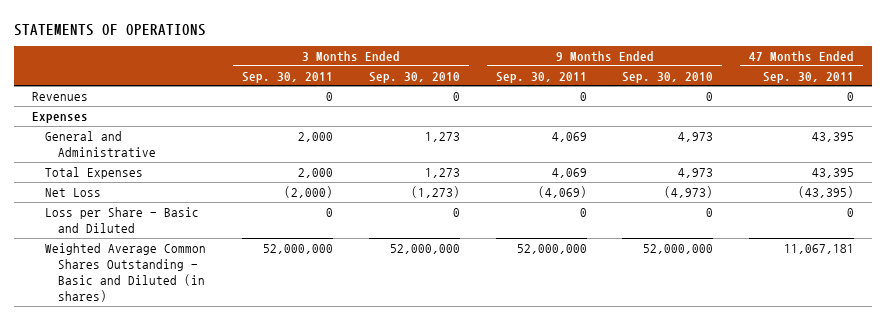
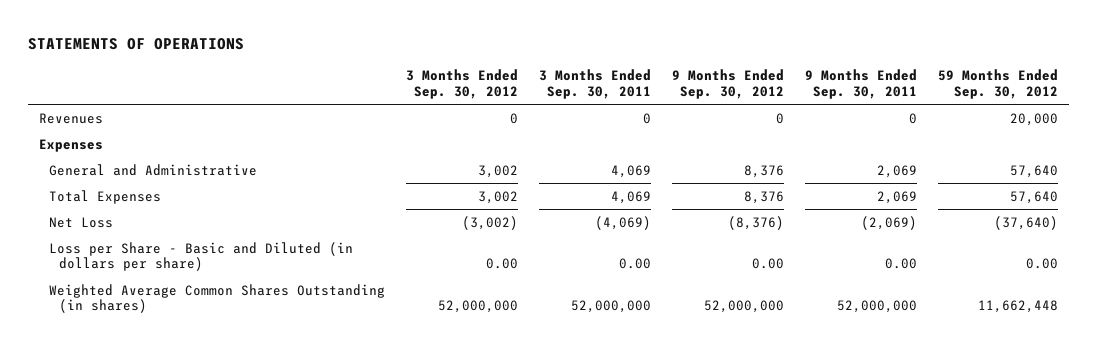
- | 3 Months Ended Sep. 30, 2011 | 3 Months Ended Sep. 30, 2010 | 9 Months Ended Sep. 30, 2011 | 9 Months Ended Sep. 30, 2010 | 47 Months Ended Sep. 30, 2011
+ | 3 Months Ended Sep. 30, 2012 | 3 Months Ended Sep. 30, 2011 | 9 Months Ended Sep. 30, 2012 | 9 Months Ended Sep. 30, 2011 | 59 Months Ended Sep. 30, 2012
- General and Administrative | 2,000 | 1,273 | 4,069 | 4,973 | 43,395
- Total Expenses | 2,000 | 1,273 | 4,069 | 4,973 | 43,395
- Net Loss | (2,000) | (1,273) | (4,069) | (4,973) | (43,395)
- Loss per Share - Basic and Diluted | 0 | 0 | 0 | 0 | 0
- Weighted Average Common Shares Outstanding - Basic and Diluted (in shares) | 52,000,000 | 52,000,000 | 52,000,000 | 52,000,000 | 11,067,181
+ General and Administrative | 3,002 | 4,069 | 8,376 | 2,069 | 57,640
+ Total Expenses | 3,002 | 4,069 | 8,376 | 2,069 | 57,640
+ Net Loss | (3,002) | (4,069) | (8,376) | (2,069) | (37,640)
+ Loss per Share - Basic and Diluted (in dollars per share) | 0.00 | 0.00 | 0.00 | 0.00 | 0.00
+ Weighted Average Common Shares Outstanding (in shares) | 52,000,000 | 52,000,000 | 52,000,000 | 52,000,000 | 11,662,448

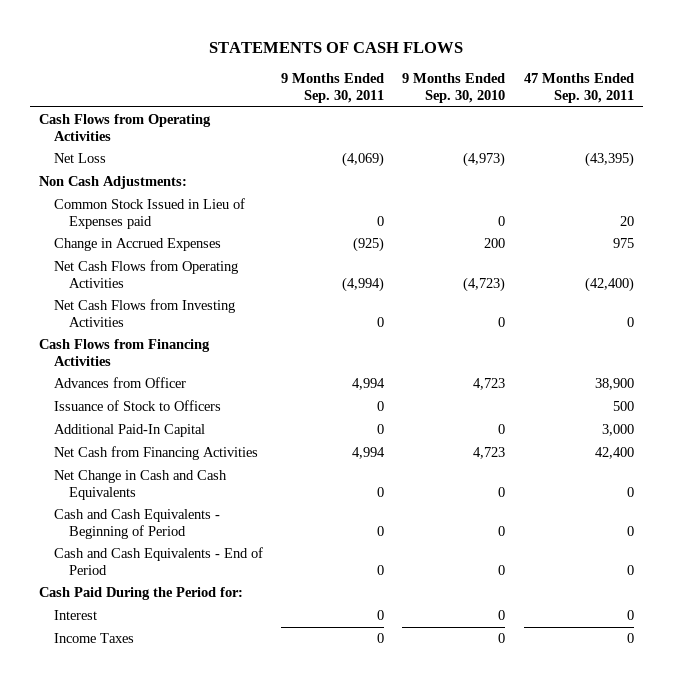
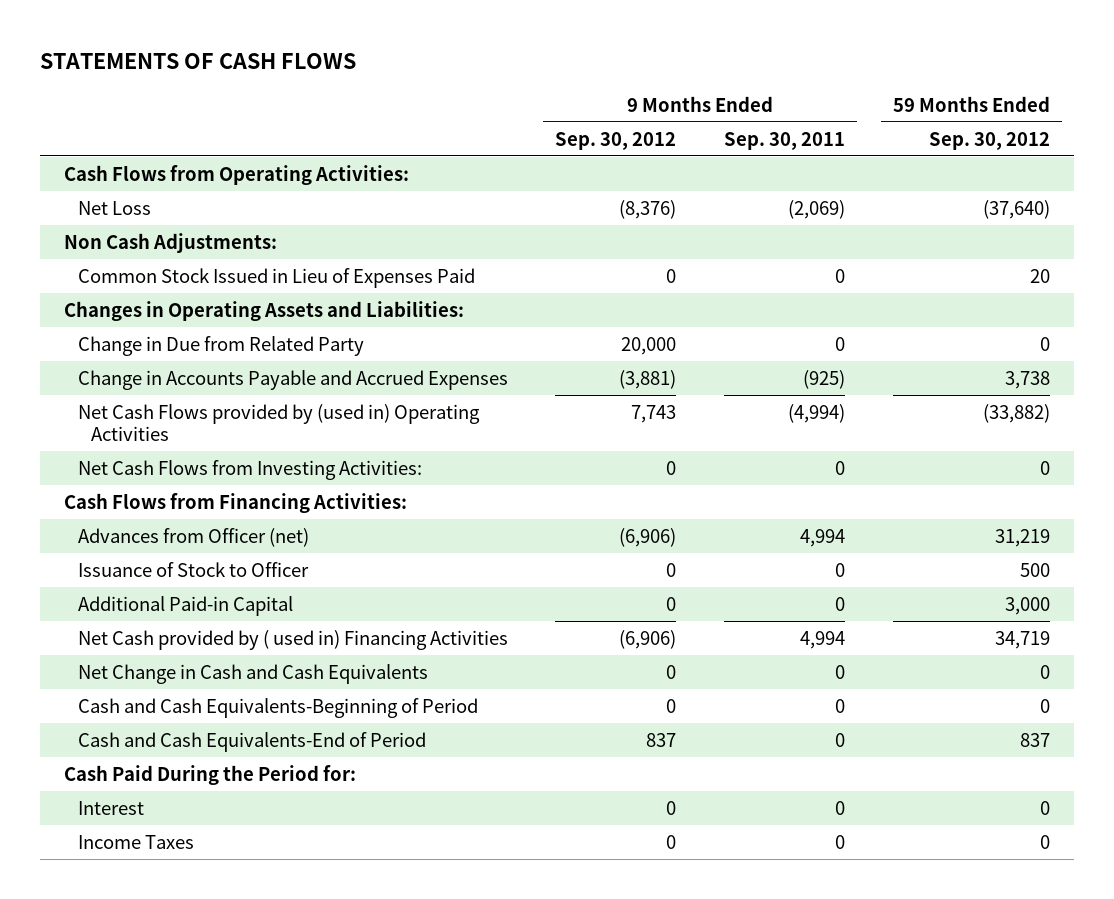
- | 9 Months Ended Sep. 30, 2011 | 9 Months Ended Sep. 30, 2010 | 47 Months Ended Sep. 30, 2011
+ | 9 Months Ended Sep. 30, 2012 | 9 Months Ended Sep. 30, 2011 | 59 Months Ended Sep. 30, 2012
- Cash Flows from Operating Activities
- Net Loss | (4,069) | (4,973) | (43,395)
+ Cash Flows from Operating Activities:
+ Net Loss | (8,376) | (2,069) | (37,640)
- Common Stock Issued in Lieu of Expenses paid | 0 | 0 | 20
- Change in Accrued Expenses | (925) | 200 | 975
- Net Cash Flows from Operating Activities | (4,994) | (4,723) | (42,400)
- Net Cash Flows from Investing Activities | 0 | 0 | 0
- Cash Flows from Financing Activities
- Advances from Officer | 4,994 | 4,723 | 38,900
- Issuance of Stock to Officers | 0 | | 500
- Additional Paid-In Capital | 0 | 0 | 3,000
- Net Cash from Financing Activities | 4,994 | 4,723 | 42,400
+ Common Stock Issued in Lieu of Expenses Paid | 0 | 0 | 20
+ Changes in Operating Assets and Liabilities:
+ Change in Due from Related Party | 20,000 | 0 | 0
+ Change in Accounts Payable and Accrued Expenses | (3,881) | (925) | 3,738
+ Net Cash Flows provided by (used in) Operating Activities | 7,743 | (4,994) | (33,882)
+ Net Cash Flows from Investing Activities: | 0 | 0 | 0
+ Cash Flows from Financing Activities:
+ Advances from Officer (net) | (6,906) | 4,994 | 31,219
+ Issuance of Stock to Officer | 0 | 0 | 500
+ Additional Paid-in Capital | 0 | 0 | 3,000
+ Net Cash provided by ( used in) Financing Activities | (6,906) | 4,994 | 34,719
- Cash and Cash Equivalents - Beginning of Period | 0 | 0 | 0
- Cash and Cash Equivalents - End of Period | 0 | 0 | 0
+ Cash and Cash Equivalents-Beginning of Period | 0 | 0 | 0
+ Cash and Cash Equivalents-End of Period | 837 | 0 | 837

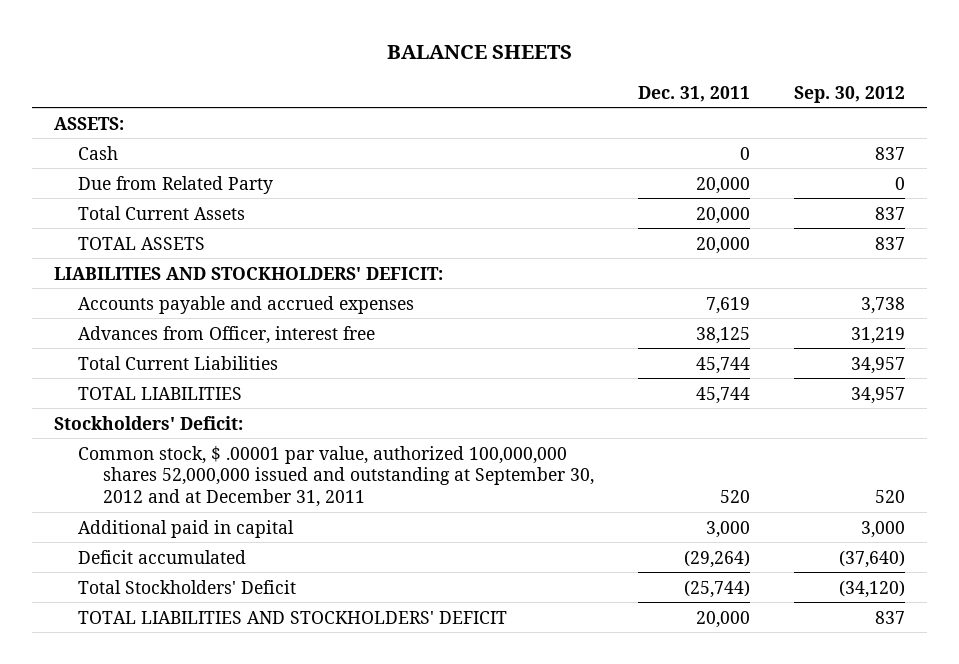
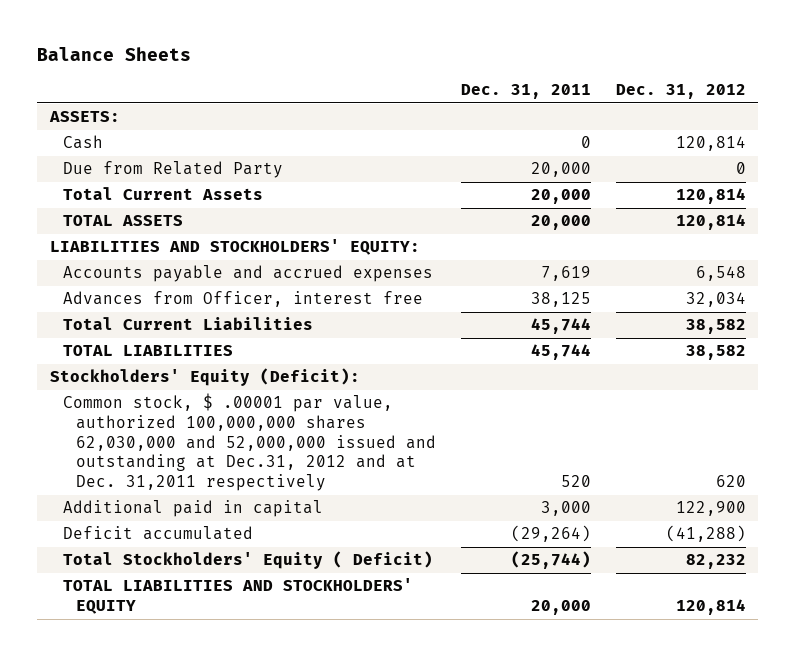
- BALANCE SHEETS
+ Balance Sheets
- | Dec. 31, 2011 | Sep. 30, 2012
+ | Dec. 31, 2011 | Dec. 31, 2012
- LIABILITIES AND STOCKHOLDERS' DEFICIT:
+ LIABILITIES AND STOCKHOLDERS' EQUITY:
- Stockholders' Deficit:
- Common stock, $ .00001 par value, authorized 100,000,000 shares 52,000,000 issued and outstanding at September 30, 2012 and at December 31, 2011 | 520 | 520
+ Stockholders' Equity (Deficit):
+ Common stock, $ .00001 par value, authorized 100,000,000 shares 62,030,000 and 52,000,000 issued and outstanding at Dec.31, 2012 and at Dec. 31,2011 respectively | 520 | 620
- Total Stockholders' Deficit | (25,744) | (34,120)
- TOTAL LIABILITIES AND STOCKHOLDERS' DEFICIT | 20,000 | 837
+ Total Stockholders' Equity ( Deficit) | (25,744) | 82,232
+ TOTAL LIABILITIES AND STOCKHOLDERS' EQUITY | 20,000 | 120,814

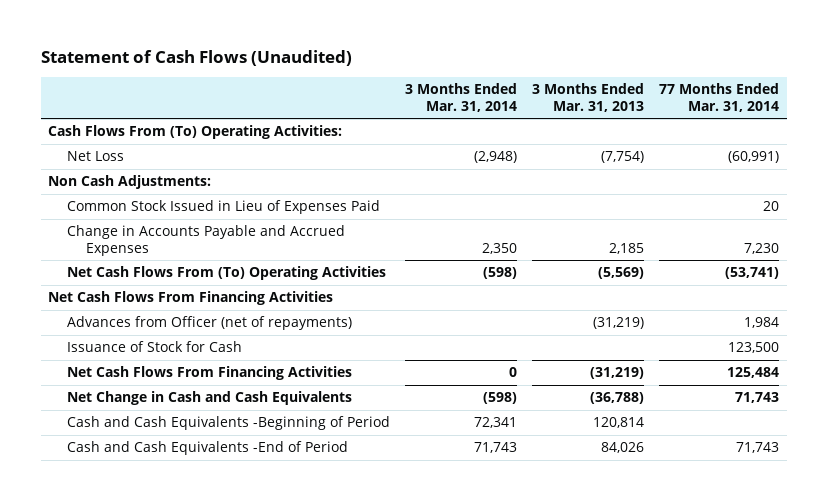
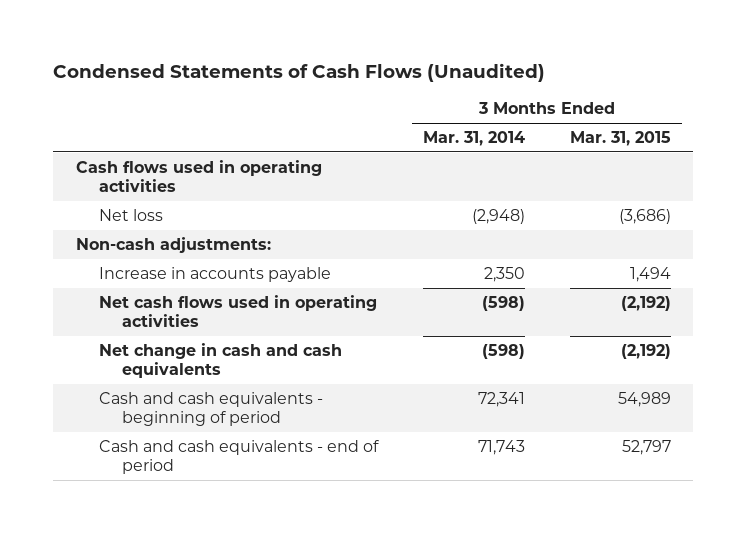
- Statement of Cash Flows (Unaudited)
+ Condensed Statements of Cash Flows (Unaudited)
- | 3 Months Ended Mar. 31, 2014 | 3 Months Ended Mar. 31, 2013 | 77 Months Ended Mar. 31, 2014
+ | 3 Months Ended Mar. 31, 2014 | 3 Months Ended Mar. 31, 2015
- Cash Flows From (To) Operating Activities:
- Net Loss | (2,948) | (7,754) | (60,991)
- Non Cash Adjustments:
- Common Stock Issued in Lieu of Expenses Paid | | | 20
- Change in Accounts Payable and Accrued Expenses | 2,350 | 2,185 | 7,230
- Net Cash Flows From (To) Operating Activities | (598) | (5,569) | (53,741)
- Net Cash Flows From Financing Activities
- Advances from Officer (net of repayments) | | (31,219) | 1,984
- Issuance of Stock for Cash | | | 123,500
- Net Cash Flows From Financing Activities | 0 | (31,219) | 125,484
- Net Change in Cash and Cash Equivalents | (598) | (36,788) | 71,743
- Cash and Cash Equivalents -Beginning of Period | 72,341 | 120,814 |
- Cash and Cash Equivalents -End of Period | 71,743 | 84,026 | 71,743
+ Cash flows used in operating activities
+ Net loss | (2,948) | (3,686)
+ Non-cash adjustments:
+ Increase in accounts payable | 2,350 | 1,494
+ Net cash flows used in operating activities | (598) | (2,192)
+ Net change in cash and cash equivalents | (598) | (2,192)
+ Cash and cash equivalents - beginning of period | 72,341 | 54,989
+ Cash and cash equivalents - end of period | 71,743 | 52,797

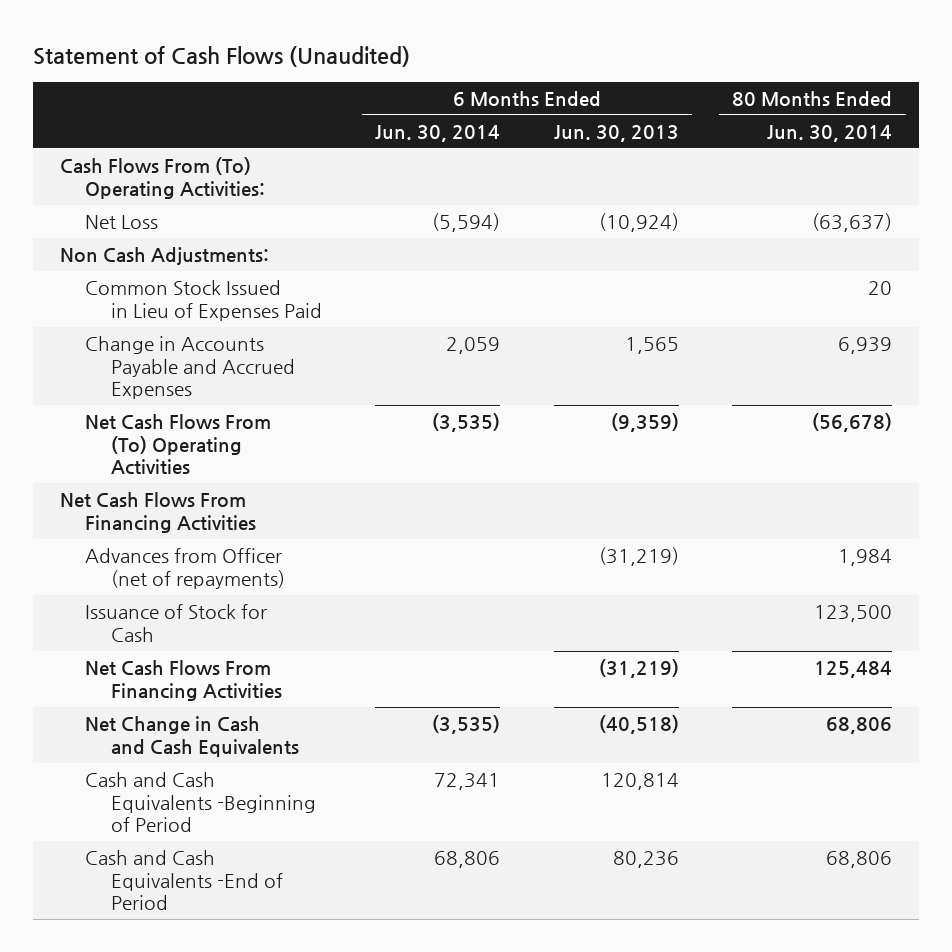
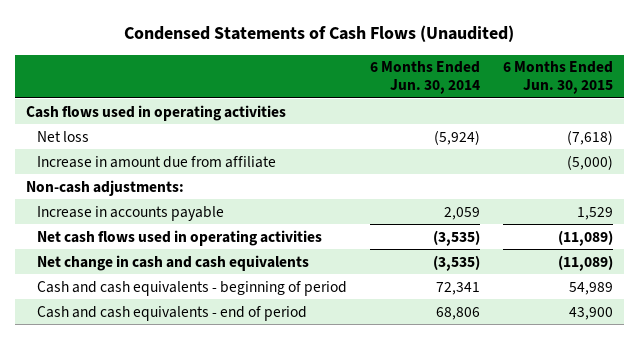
- Statement of Cash Flows (Unaudited)
+ Condensed Statements of Cash Flows (Unaudited)
- | 6 Months Ended Jun. 30, 2014 | 6 Months Ended Jun. 30, 2013 | 80 Months Ended Jun. 30, 2014
+ | 6 Months Ended Jun. 30, 2014 | 6 Months Ended Jun. 30, 2015
- Cash Flows From (To) Operating Activities:
- Net Loss | (5,594) | (10,924) | (63,637)
- Non Cash Adjustments:
- Common Stock Issued in Lieu of Expenses Paid | | | 20
- Change in Accounts Payable and Accrued Expenses | 2,059 | 1,565 | 6,939
- Net Cash Flows From (To) Operating Activities | (3,535) | (9,359) | (56,678)
- Net Cash Flows From Financing Activities
- Advances from Officer (net of repayments) | | (31,219) | 1,984
- Issuance of Stock for Cash | | | 123,500
- Net Cash Flows From Financing Activities | | (31,219) | 125,484
- Net Change in Cash and Cash Equivalents | (3,535) | (40,518) | 68,806
- Cash and Cash Equivalents -Beginning of Period | 72,341 | 120,814 |
- Cash and Cash Equivalents -End of Period | 68,806 | 80,236 | 68,806
+ Cash flows used in operating activities
+ Net loss | (5,924) | (7,618)
+ Increase in amount due from affiliate | | (5,000)
+ Non-cash adjustments:
+ Increase in accounts payable | 2,059 | 1,529
+ Net cash flows used in operating activities | (3,535) | (11,089)
+ Net change in cash and cash equivalents | (3,535) | (11,089)
+ Cash and cash equivalents - beginning of period | 72,341 | 54,989
+ Cash and cash equivalents - end of period | 68,806 | 43,900

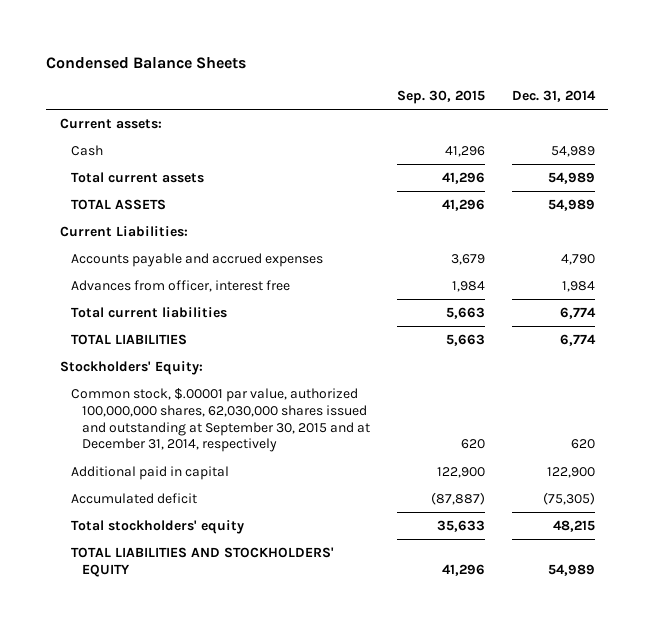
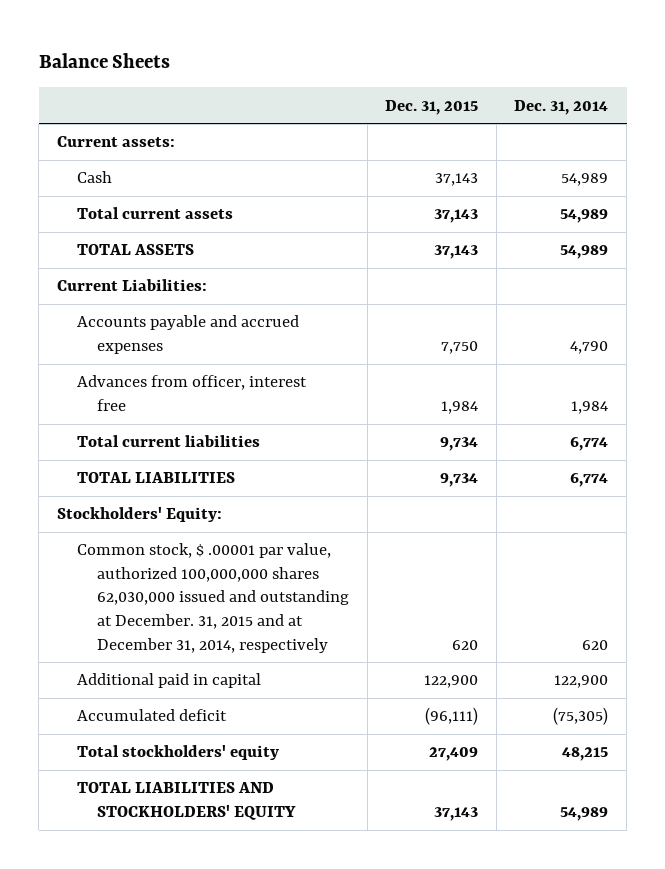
- Condensed Balance Sheets
+ Balance Sheets
- | Sep. 30, 2015 | Dec. 31, 2014
+ | Dec. 31, 2015 | Dec. 31, 2014
- Common stock, $.00001 par value, authorized 100,000,000 shares, 62,030,000 shares issued and outstanding at September 30, 2015 and at December 31, 2014, respectively | 620 | 620
+ Common stock, $ .00001 par value, authorized 100,000,000 shares 62,030,000 issued and outstanding at December. 31, 2015 and at December 31, 2014, respectively | 620 | 620

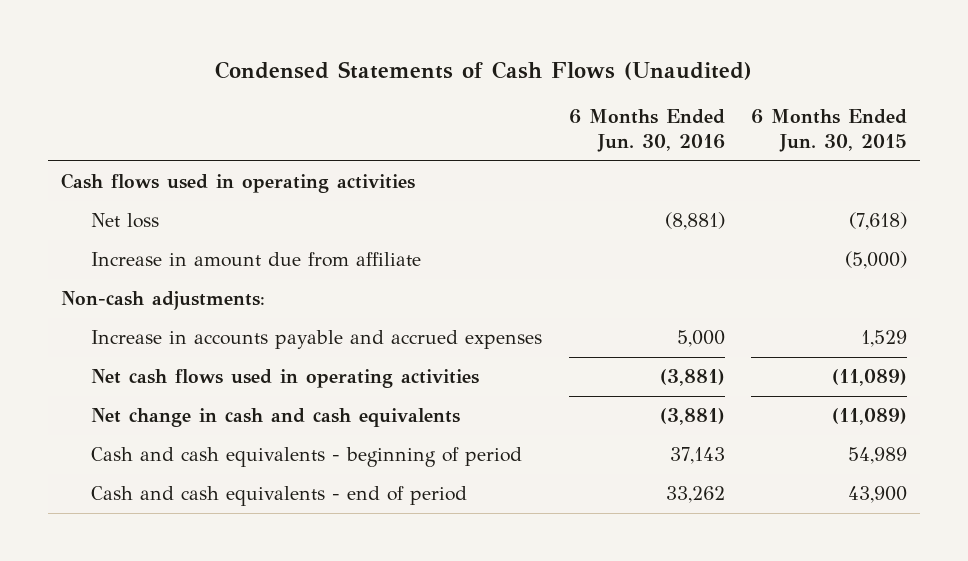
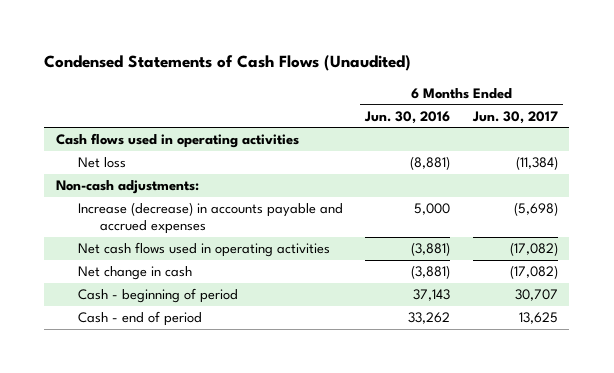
- | 6 Months Ended Jun. 30, 2016 | 6 Months Ended Jun. 30, 2015
+ | 6 Months Ended Jun. 30, 2016 | 6 Months Ended Jun. 30, 2017
- Increase in amount due from affiliate | | (5,000)
- Increase in accounts payable and accrued expenses | 5,000 | 1,529
+ Increase (decrease) in accounts payable and accrued expenses | 5,000 | (5,698)
- Net change in cash and cash equivalents | (3,881) | (11,089)
- Cash and cash equivalents - beginning of period | 37,143 | 54,989
- Cash and cash equivalents - end of period | 33,262 | 43,900
+ Net change in cash | (3,881) | (17,082)
+ Cash - beginning of period | 37,143 | 30,707
+ Cash - end of period | 33,262 | 13,625

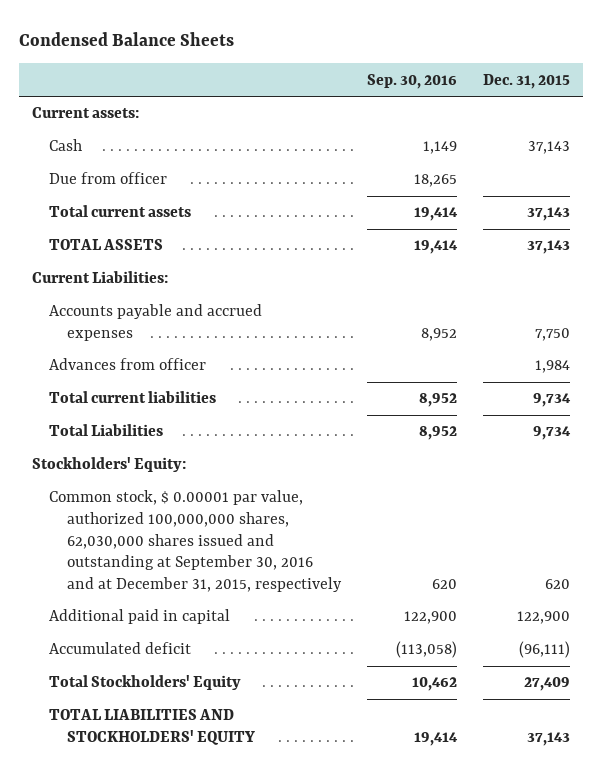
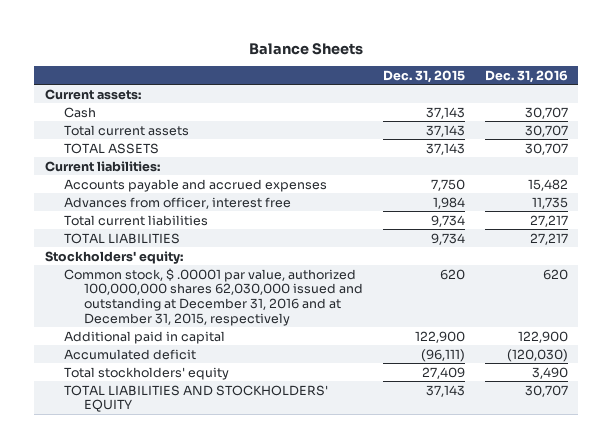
- Condensed Balance Sheets
+ Balance Sheets
- | Sep. 30, 2016 | Dec. 31, 2015
+ | Dec. 31, 2015 | Dec. 31, 2016
- Due from officer | 18,265 |
- Current Liabilities:
+ Current liabilities:
- Advances from officer | | 1,984
+ Advances from officer, interest free | 1,984 | 11,735
- Total Liabilities | 8,952 | 9,734
- Stockholders' Equity:
- Common stock, $ 0.00001 par value, authorized 100,000,000 shares, 62,030,000 shares issued and outstanding at September 30, 2016 and at December 31, 2015, respectively | 620 | 620
+ TOTAL LIABILITIES | 9,734 | 27,217
+ Stockholders' equity:
+ Common stock, $ .00001 par value, authorized 100,000,000 shares 62,030,000 issued and outstanding at December 31, 2016 and at December 31, 2015, respectively | 620 | 620
- Total Stockholders' Equity | 10,462 | 27,409
+ Total stockholders' equity | 27,409 | 3,490

